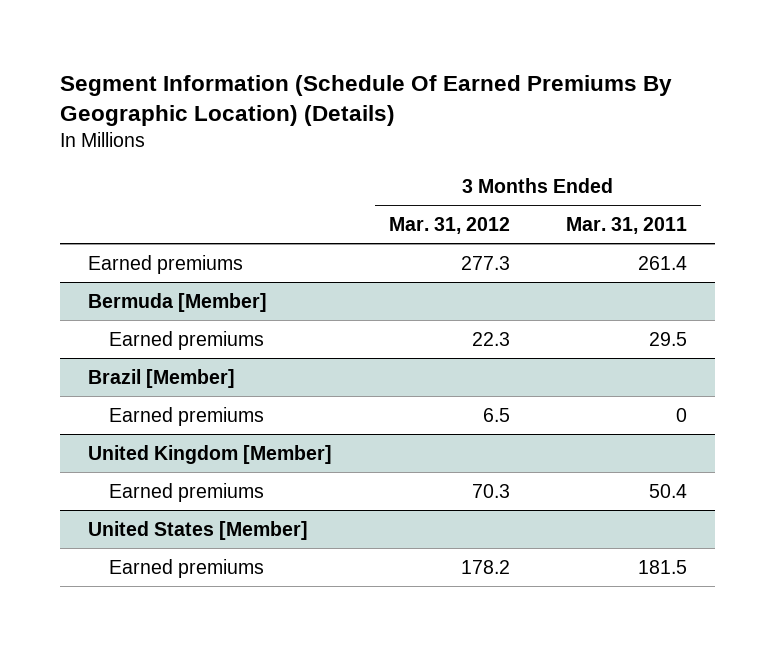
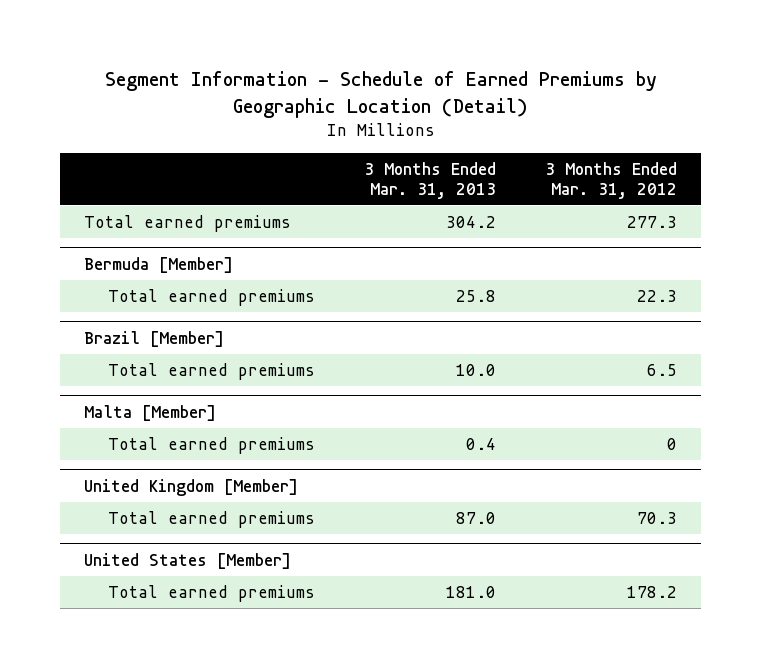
- Segment Information (Schedule Of Earned Premiums By Geographic Location) (Details)
+ Segment Information - Schedule of Earned Premiums by Geographic Location (Detail)
- | 3 Months Ended Mar. 31, 2012 | 3 Months Ended Mar. 31, 2011
+ | 3 Months Ended Mar. 31, 2013 | 3 Months Ended Mar. 31, 2012
- Earned premiums | 277.3 | 261.4
+ Total earned premiums | 304.2 | 277.3
@ Bermuda [Member]
- Earned premiums | 22.3 | 29.5
+ Total earned premiums | 25.8 | 22.3
@ Brazil [Member]
- Earned premiums | 6.5 | 0
+ Total earned premiums | 10.0 | 6.5
+ Malta [Member]
+ Total earned premiums | 0.4 | 0
@ United Kingdom [Member]
- Earned premiums | 70.3 | 50.4
+ Total earned premiums | 87.0 | 70.3
@ United States [Member]
- Earned premiums | 178.2 | 181.5
+ Total earned premiums | 181.0 | 178.2

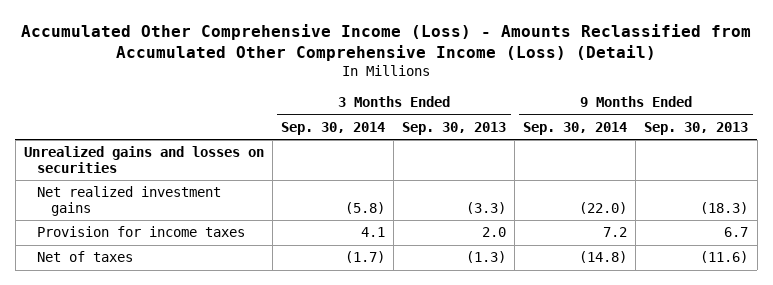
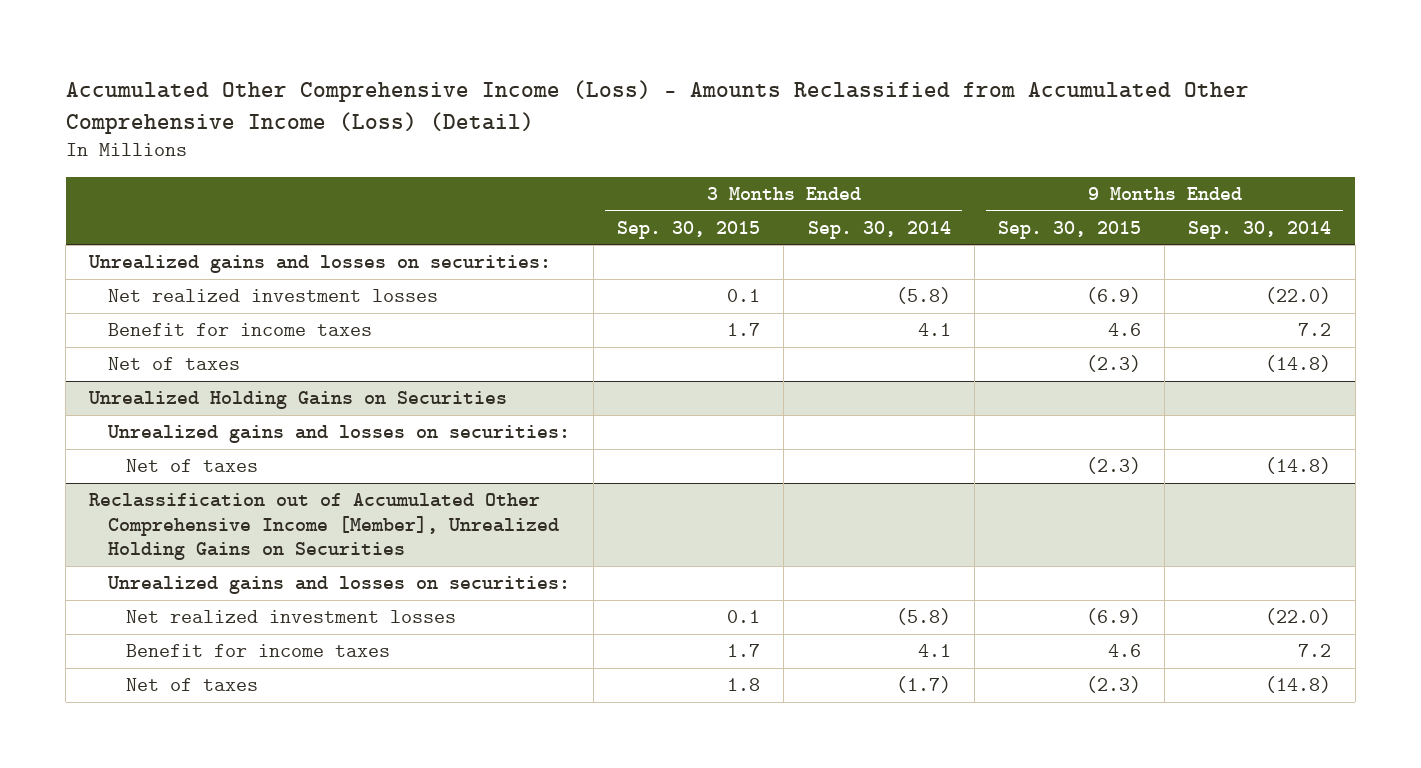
- | 3 Months Ended Sep. 30, 2014 | 3 Months Ended Sep. 30, 2013 | 9 Months Ended Sep. 30, 2014 | 9 Months Ended Sep. 30, 2013
+ | 3 Months Ended Sep. 30, 2015 | 3 Months Ended Sep. 30, 2014 | 9 Months Ended Sep. 30, 2015 | 9 Months Ended Sep. 30, 2014
- Unrealized gains and losses on securities
- Net realized investment gains | (5.8) | (3.3) | (22.0) | (18.3)
- Provision for income taxes | 4.1 | 2.0 | 7.2 | 6.7
+ Unrealized gains and losses on securities:
+ Net realized investment losses | 0.1 | (5.8) | (6.9) | (22.0)
+ Benefit for income taxes | 1.7 | 4.1 | 4.6 | 7.2
+ Net of taxes | | | (2.3) | (14.8)
+ Unrealized Holding Gains on Securities
+ Unrealized gains and losses on securities:
+ Net of taxes | | | (2.3) | (14.8)
+ Reclassification out of Accumulated Other Comprehensive Income [Member], Unrealized Holding Gains on Securities
+ Unrealized gains and losses on securities:
+ Net realized investment losses | 0.1 | (5.8) | (6.9) | (22.0)
+ Benefit for income taxes | 1.7 | 4.1 | 4.6 | 7.2

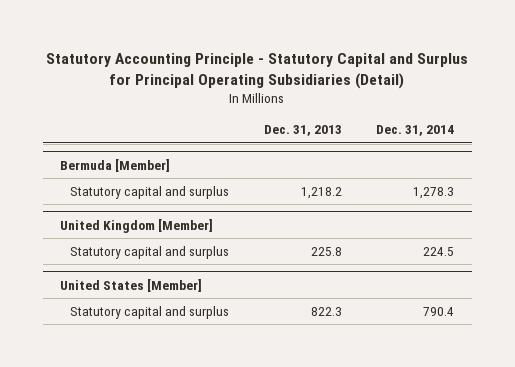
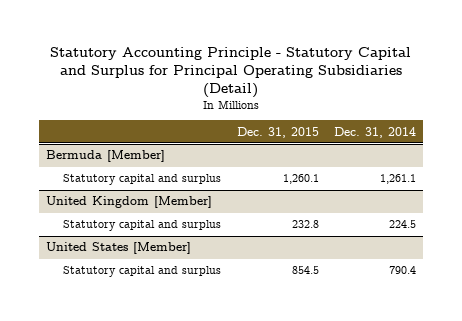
- | Dec. 31, 2013 | Dec. 31, 2014
+ | Dec. 31, 2015 | Dec. 31, 2014
@ Bermuda [Member]
- Statutory capital and surplus | 1,218.2 | 1,278.3
+ Statutory capital and surplus | 1,260.1 | 1,261.1

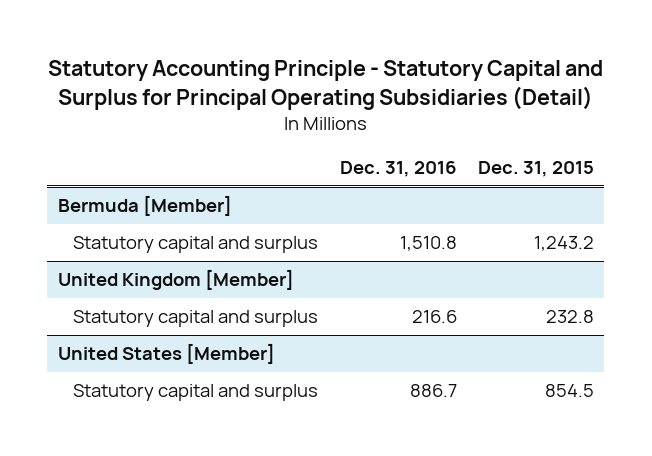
- | Dec. 31, 2015 | Dec. 31, 2014
+ | Dec. 31, 2016 | Dec. 31, 2015
@ Bermuda [Member]
- Statutory capital and surplus | 1,260.1 | 1,261.1
+ Statutory capital and surplus | 1,510.8 | 1,243.2

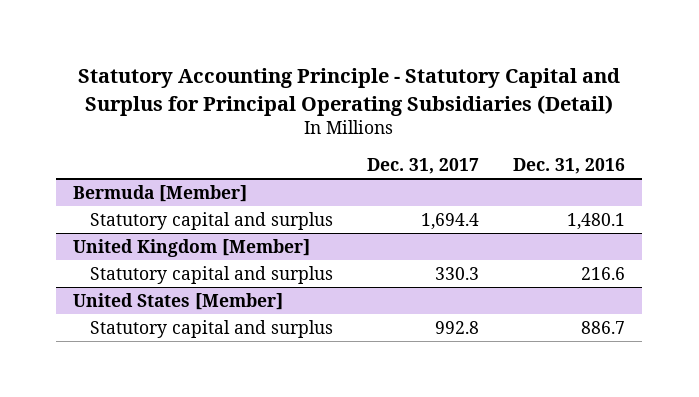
- | Dec. 31, 2016 | Dec. 31, 2015
+ | Dec. 31, 2017 | Dec. 31, 2016
@ Bermuda [Member]
- Statutory capital and surplus | 1,510.8 | 1,243.2
+ Statutory capital and surplus | 1,694.4 | 1,480.1

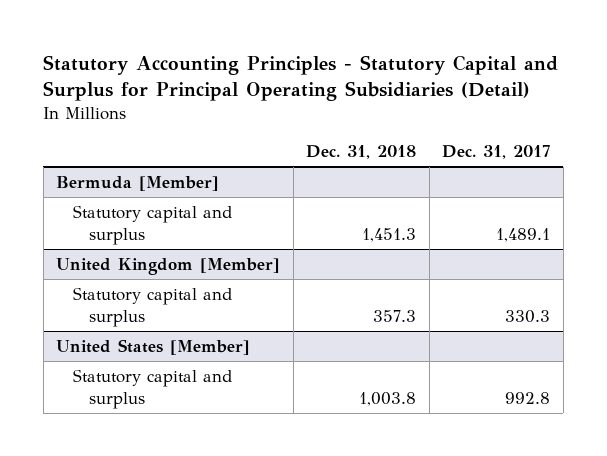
- Statutory Accounting Principle - Statutory Capital and Surplus for Principal Operating Subsidiaries (Detail)
+ Statutory Accounting Principles - Statutory Capital and Surplus for Principal Operating Subsidiaries (Detail)
- | Dec. 31, 2017 | Dec. 31, 2016
+ | Dec. 31, 2018 | Dec. 31, 2017
@ Bermuda [Member]
- Statutory capital and surplus | 1,694.4 | 1,480.1
+ Statutory capital and surplus | 1,451.3 | 1,489.1

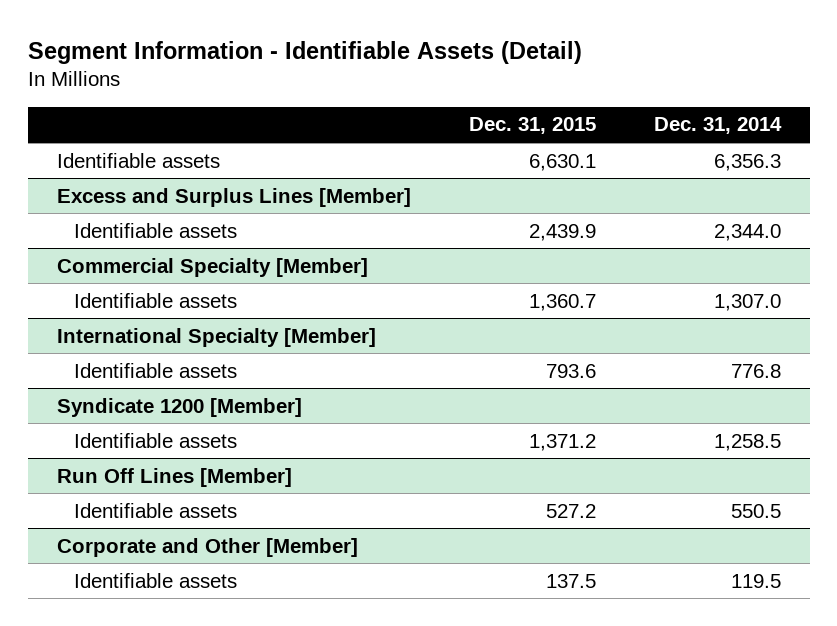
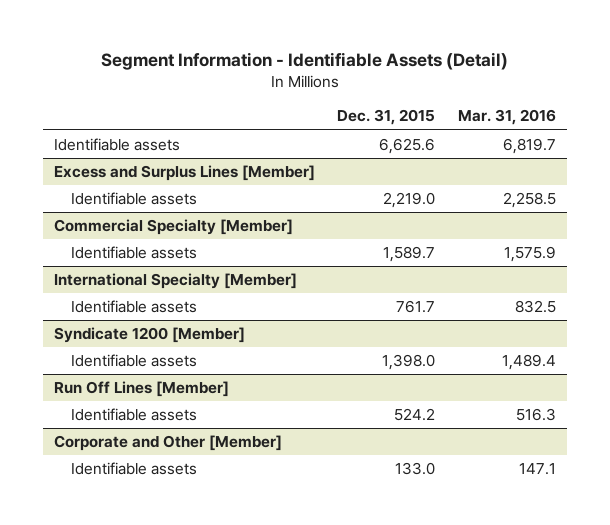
- | Dec. 31, 2015 | Dec. 31, 2014
+ | Dec. 31, 2015 | Mar. 31, 2016
- Identifiable assets | 6,630.1 | 6,356.3
+ Identifiable assets | 6,625.6 | 6,819.7
@ Excess and Surplus Lines [Member]
- Identifiable assets | 2,439.9 | 2,344.0
+ Identifiable assets | 2,219.0 | 2,258.5
@ Commercial Specialty [Member]
- Identifiable assets | 1,360.7 | 1,307.0
+ Identifiable assets | 1,589.7 | 1,575.9
@ International Specialty [Member]
- Identifiable assets | 793.6 | 776.8
+ Identifiable assets | 761.7 | 832.5
@ Syndicate 1200 [Member]
- Identifiable assets | 1,371.2 | 1,258.5
+ Identifiable assets | 1,398.0 | 1,489.4
@ Run Off Lines [Member]
- Identifiable assets | 527.2 | 550.5
+ Identifiable assets | 524.2 | 516.3
@ Corporate and Other [Member]
- Identifiable assets | 137.5 | 119.5
+ Identifiable assets | 133.0 | 147.1

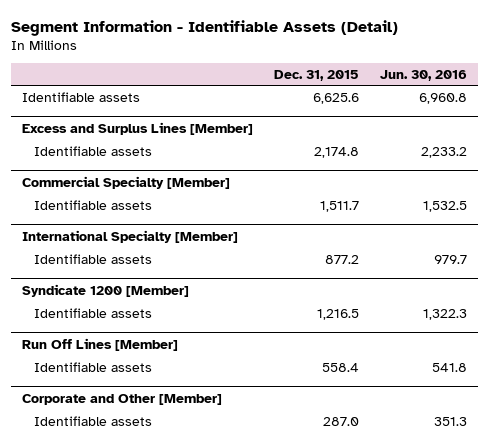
- | Dec. 31, 2015 | Mar. 31, 2016
+ | Dec. 31, 2015 | Jun. 30, 2016
@ Excess and Surplus Lines [Member]
- Identifiable assets | 2,219.0 | 2,258.5
+ Identifiable assets | 2,174.8 | 2,233.2
@ Commercial Specialty [Member]
- Identifiable assets | 1,589.7 | 1,575.9
+ Identifiable assets | 1,511.7 | 1,532.5
@ International Specialty [Member]
- Identifiable assets | 761.7 | 832.5
+ Identifiable assets | 877.2 | 979.7
@ Syndicate 1200 [Member]
- Identifiable assets | 1,398.0 | 1,489.4
+ Identifiable assets | 1,216.5 | 1,322.3
@ Run Off Lines [Member]
- Identifiable assets | 524.2 | 516.3
+ Identifiable assets | 558.4 | 541.8
@ Corporate and Other [Member]
- Identifiable assets | 133.0 | 147.1
+ Identifiable assets | 287.0 | 351.3

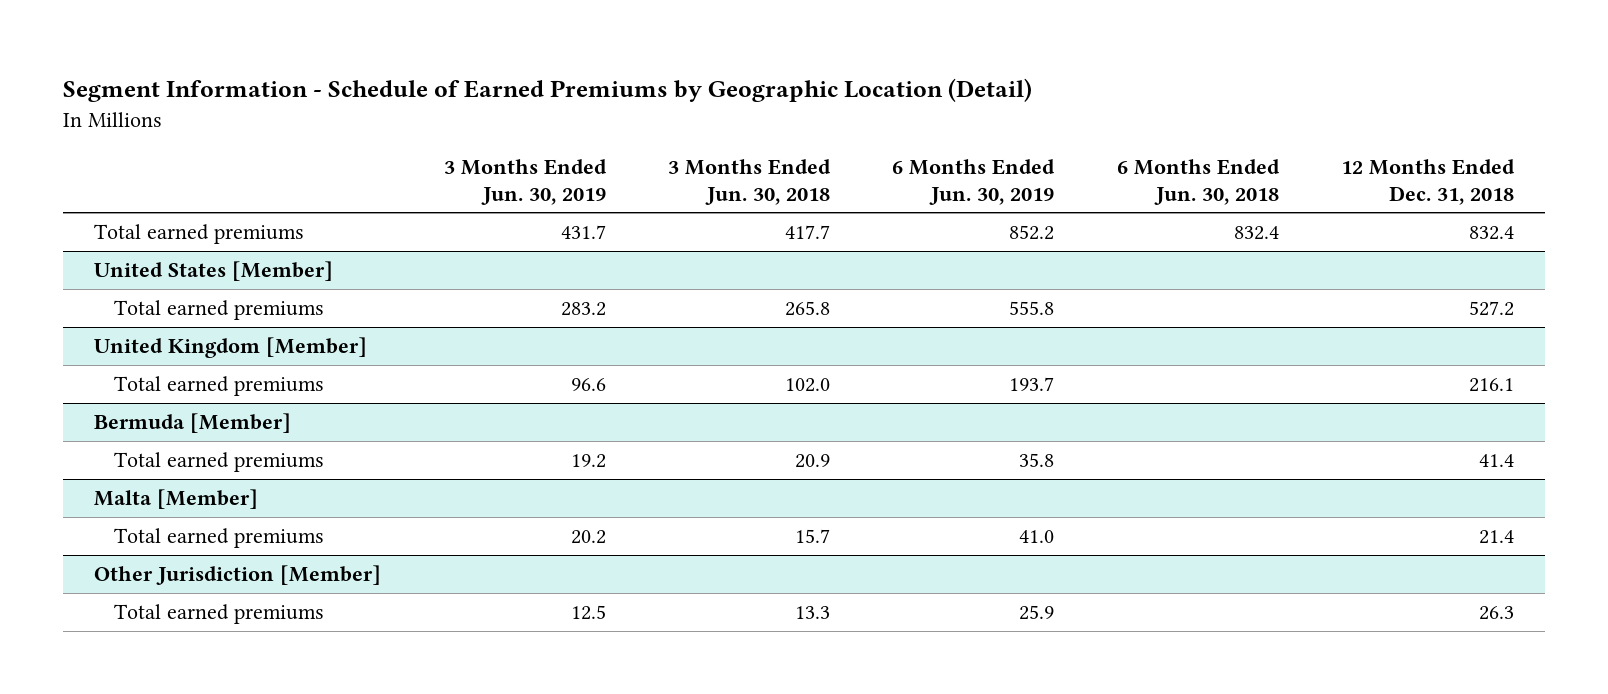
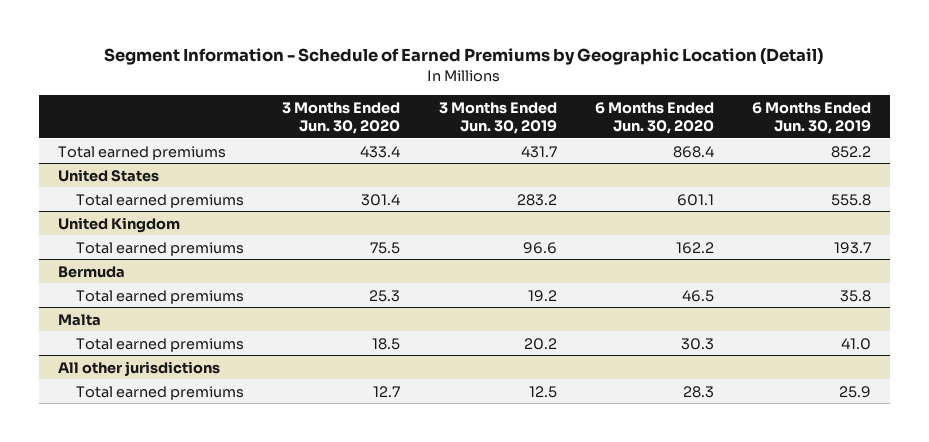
- | 3 Months Ended Jun. 30, 2019 | 3 Months Ended Jun. 30, 2018 | 6 Months Ended Jun. 30, 2019 | 6 Months Ended Jun. 30, 2018 | 12 Months Ended Dec. 31, 2018
+ | 3 Months Ended Jun. 30, 2020 | 3 Months Ended Jun. 30, 2019 | 6 Months Ended Jun. 30, 2020 | 6 Months Ended Jun. 30, 2019
- United States [Member]
+ United States
- United Kingdom [Member]
+ United Kingdom
- Bermuda [Member]
+ Bermuda
- Malta [Member]
+ Malta
- Other Jurisdiction [Member]
+ All other jurisdictions

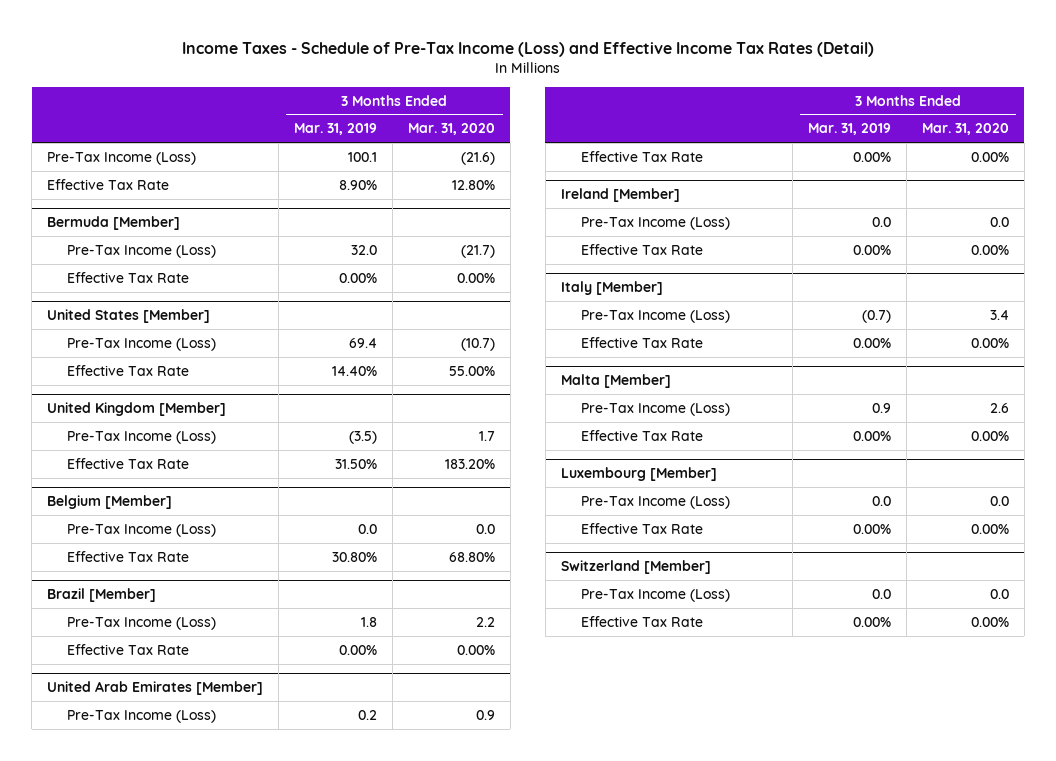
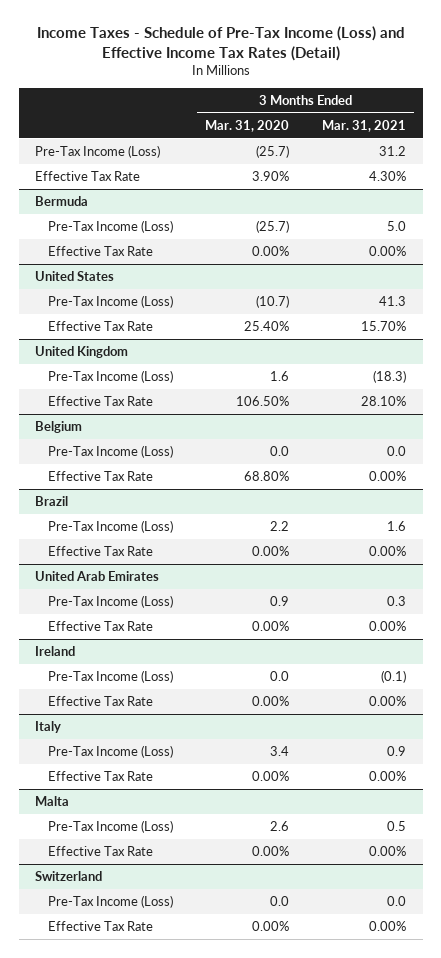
- | 3 Months Ended Mar. 31, 2019 | 3 Months Ended Mar. 31, 2020
+ | 3 Months Ended Mar. 31, 2020 | 3 Months Ended Mar. 31, 2021
- Pre-Tax Income (Loss) | 100.1 | (21.6)
- Effective Tax Rate | 8.90% | 12.80%
- Bermuda [Member]
- Pre-Tax Income (Loss) | 32.0 | (21.7)
+ Pre-Tax Income (Loss) | (25.7) | 31.2
+ Effective Tax Rate | 3.90% | 4.30%
+ Bermuda
+ Pre-Tax Income (Loss) | (25.7) | 5.0
- United States [Member]
+ United States
- Effective Tax Rate | 14.40% | 55.00%
- United Kingdom [Member]
- Pre-Tax Income (Loss) | (3.5) | 1.7
- Effective Tax Rate | 31.50% | 183.20%
- Belgium [Member]
+ Effective Tax Rate | 25.40% | 15.70%
+ United Kingdom
+ Pre-Tax Income (Loss) | 1.6 | (18.3)
+ Effective Tax Rate | 106.50% | 28.10%
+ Belgium
- Brazil [Member]
+ Brazil
- United Arab Emirates [Member]
+ United Arab Emirates
- Ireland [Member]
+ Ireland
- Italy [Member]
+ Italy
- Malta [Member]
+ Malta
- Luxembourg [Member]
- Pre-Tax Income (Loss) | 0.0 | 0.0
- Effective Tax Rate | 0.00% | 0.00%
- Switzerland [Member]
+ Switzerland

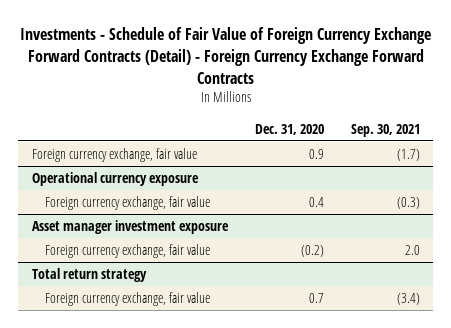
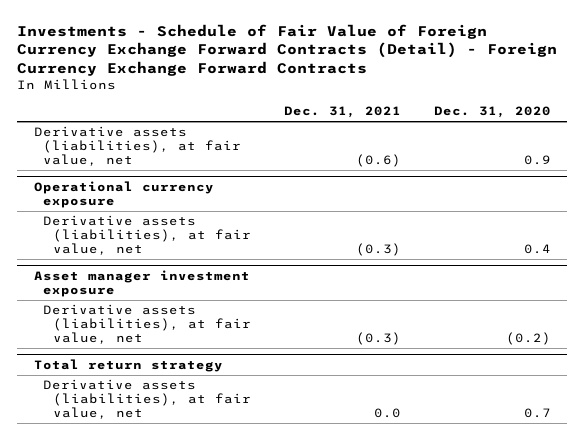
- | Dec. 31, 2020 | Sep. 30, 2021
+ | Dec. 31, 2021 | Dec. 31, 2020
- Foreign currency exchange, fair value | 0.9 | (1.7)
+ Derivative assets (liabilities), at fair value, net | (0.6) | 0.9
@ Operational currency exposure
- Foreign currency exchange, fair value | 0.4 | (0.3)
+ Derivative assets (liabilities), at fair value, net | (0.3) | 0.4
@ Asset manager investment exposure
- Foreign currency exchange, fair value | (0.2) | 2.0
+ Derivative assets (liabilities), at fair value, net | (0.3) | (0.2)
@ Total return strategy
- Foreign currency exchange, fair value | 0.7 | (3.4)
+ Derivative assets (liabilities), at fair value, net | 0.0 | 0.7

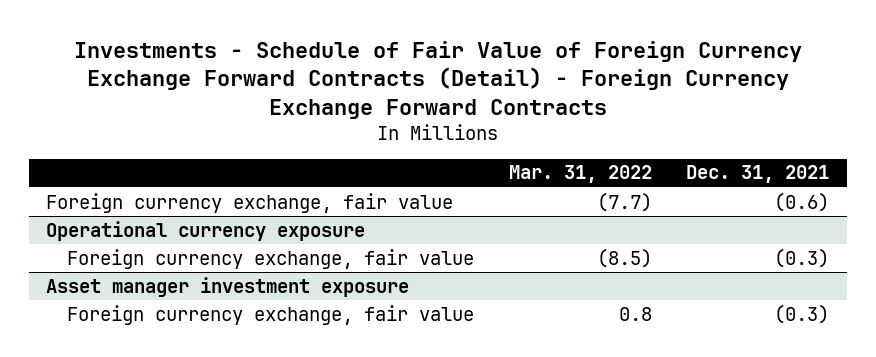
- | Dec. 31, 2021 | Dec. 31, 2020
+ | Mar. 31, 2022 | Dec. 31, 2021
- Derivative assets (liabilities), at fair value, net | (0.6) | 0.9
+ Foreign currency exchange, fair value | (7.7) | (0.6)
@ Operational currency exposure
- Derivative assets (liabilities), at fair value, net | (0.3) | 0.4
+ Foreign currency exchange, fair value | (8.5) | (0.3)
@ Asset manager investment exposure
- Derivative assets (liabilities), at fair value, net | (0.3) | (0.2)
- Total return strategy
- Derivative assets (liabilities), at fair value, net | 0.0 | 0.7
@ Asset manager investment exposure
+ Foreign currency exchange, fair value | 0.8 | (0.3)

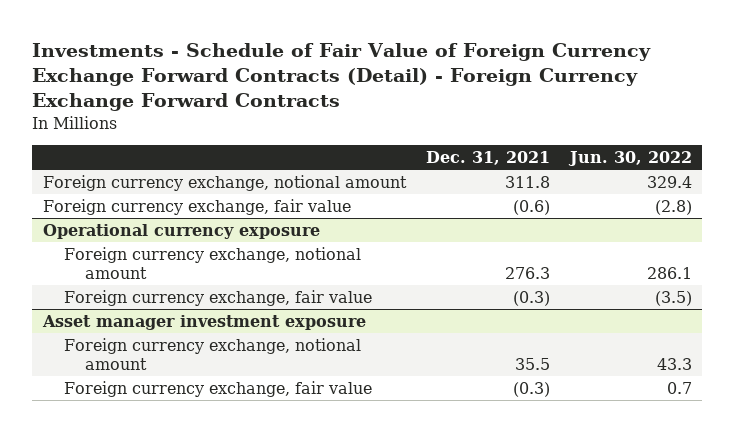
- | Mar. 31, 2022 | Dec. 31, 2021
+ | Dec. 31, 2021 | Jun. 30, 2022
+ Foreign currency exchange, notional amount | 311.8 | 329.4
@ Operational currency exposure
+ Foreign currency exchange, notional amount | 276.3 | 286.1
@ Asset manager investment exposure
+ Foreign currency exchange, notional amount | 35.5 | 43.3

